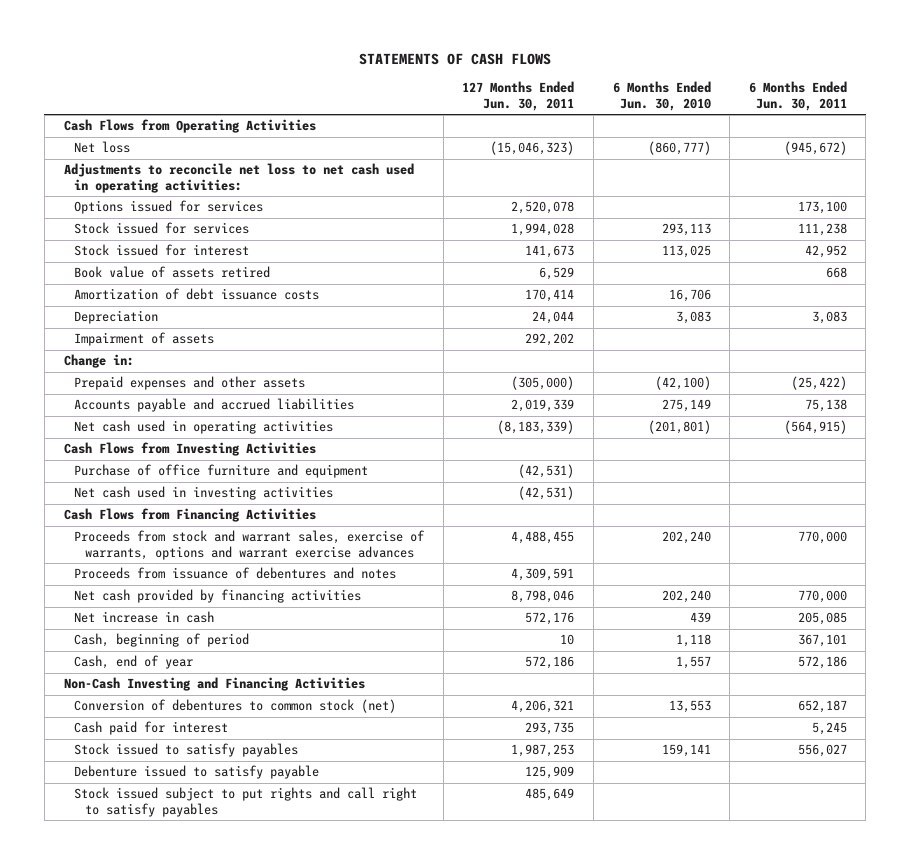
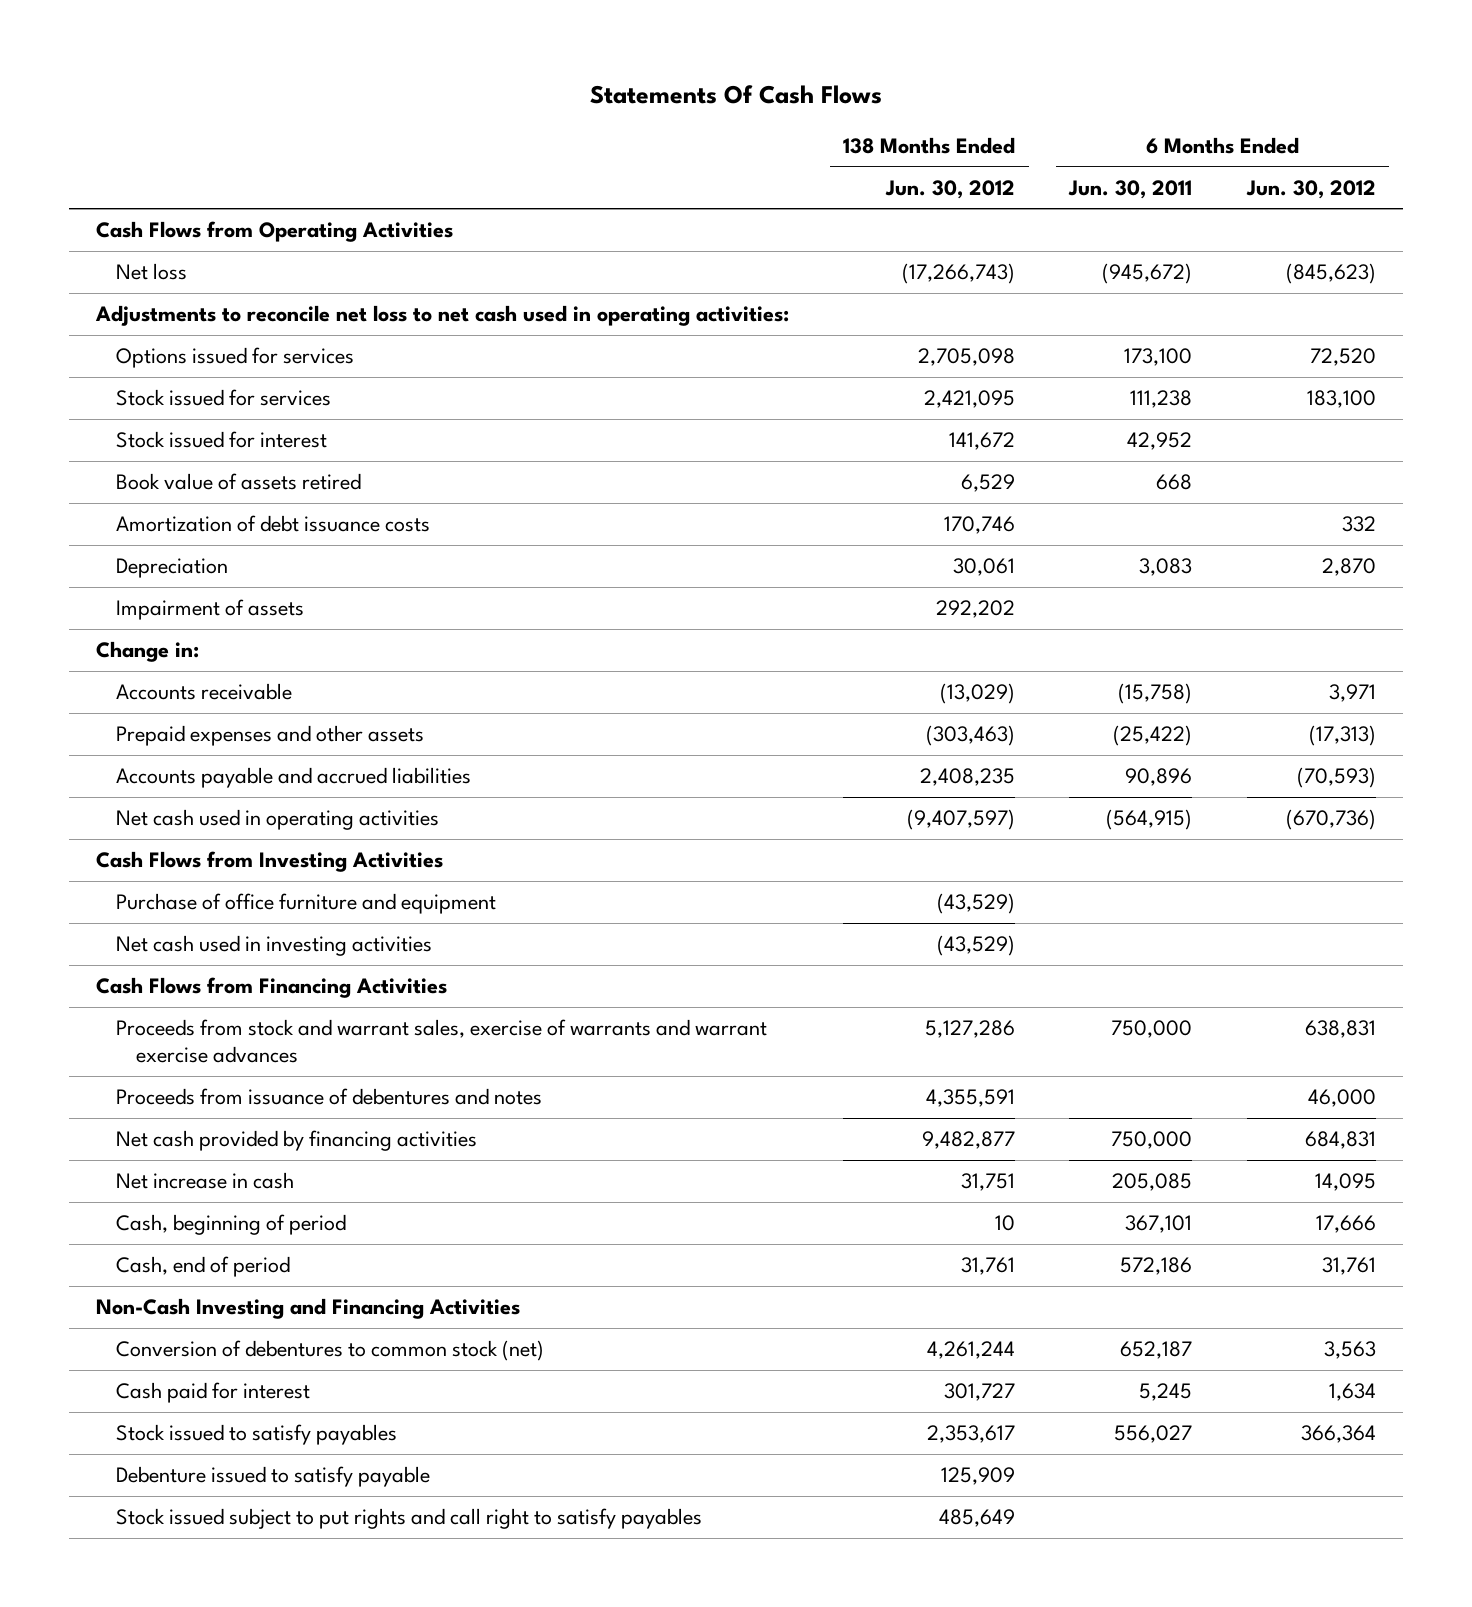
- STATEMENTS OF CASH FLOWS
+ Statements Of Cash Flows
- | 127 Months Ended Jun. 30, 2011 | 6 Months Ended Jun. 30, 2010 | 6 Months Ended Jun. 30, 2011
+ | 138 Months Ended Jun. 30, 2012 | 6 Months Ended Jun. 30, 2011 | 6 Months Ended Jun. 30, 2012
+ Accounts receivable | (13,029) | (15,758) | 3,971
- Accounts payable and accrued liabilities | 2,019,339 | 275,149 | 75,138
+ Accounts payable and accrued liabilities | 2,408,235 | 90,896 | (70,593)
- Proceeds from stock and warrant sales, exercise of warrants, options and warrant exercise advances | 4,488,455 | 202,240 | 770,000
+ Proceeds from stock and warrant sales, exercise of warrants and warrant exercise advances | 5,127,286 | 750,000 | 638,831
- Net cash provided by financing activities | 8,798,046 | 202,240 | 770,000
+ Net cash provided by financing activities | 9,482,877 | 750,000 | 684,831
- Cash, end of year | 572,186 | 1,557 | 572,186
+ Cash, end of period | 31,761 | 572,186 | 31,761

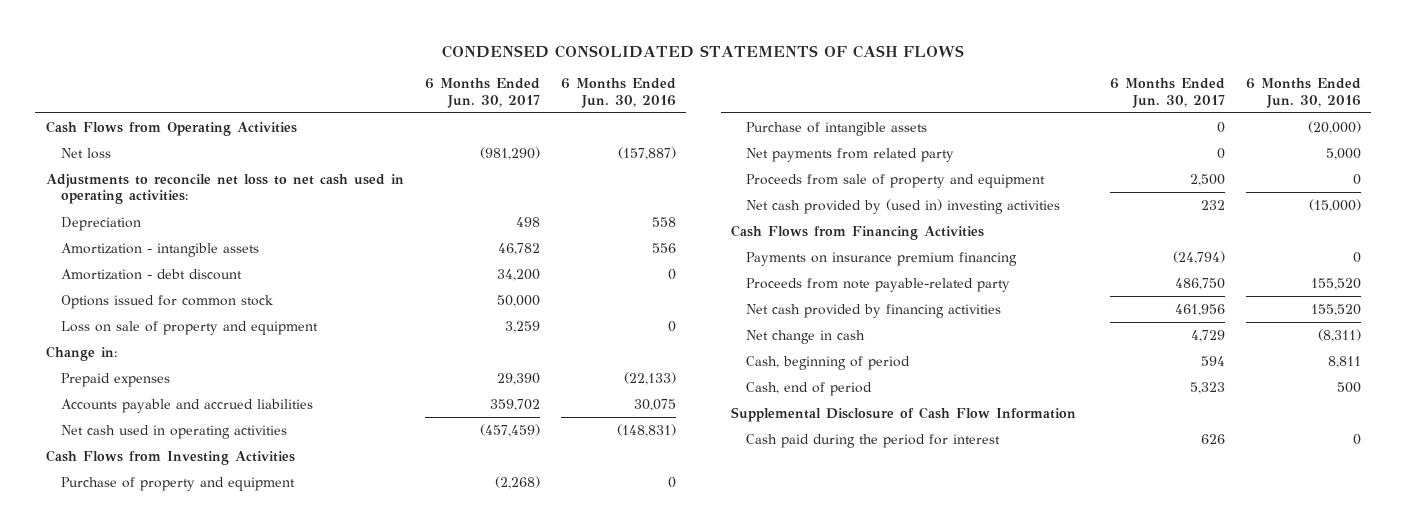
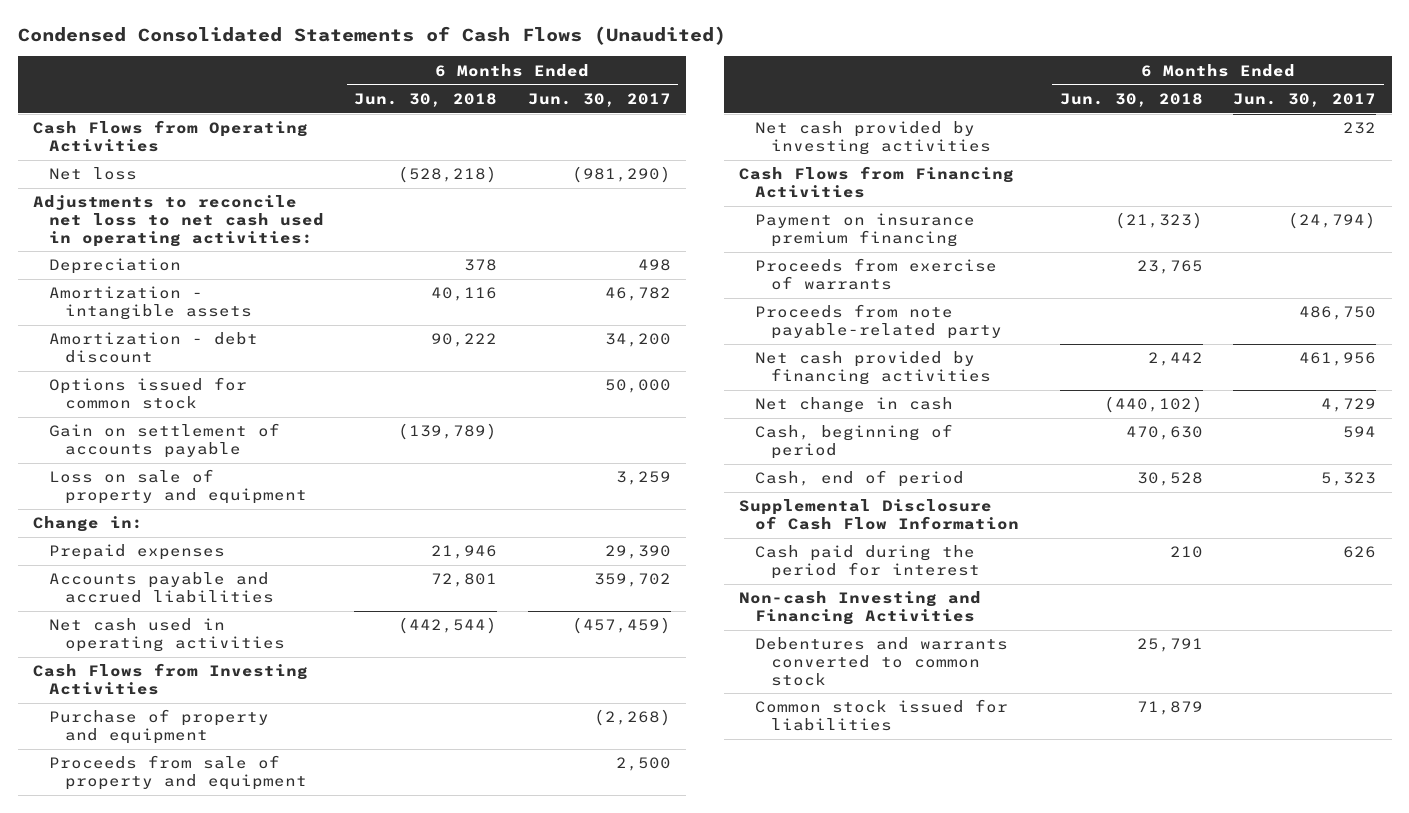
- CONDENSED CONSOLIDATED STATEMENTS OF CASH FLOWS
+ Condensed Consolidated Statements of Cash Flows (Unaudited)
- | 6 Months Ended Jun. 30, 2017 | 6 Months Ended Jun. 30, 2016
+ | 6 Months Ended Jun. 30, 2018 | 6 Months Ended Jun. 30, 2017
+ Gain on settlement of accounts payable | (139,789) |
- Purchase of intangible assets | 0 | (20,000)
- Net payments from related party | 0 | 5,000
- Net cash provided by (used in) investing activities | 232 | (15,000)
+ Net cash provided by investing activities | | 232
- Payments on insurance premium financing | (24,794) | 0
+ Payment on insurance premium financing | (21,323) | (24,794)
+ Proceeds from exercise of warrants | 23,765 |
+ Non-cash Investing and Financing Activities
+ Debentures and warrants converted to common stock | 25,791 |
+ Common stock issued for liabilities | 71,879 |

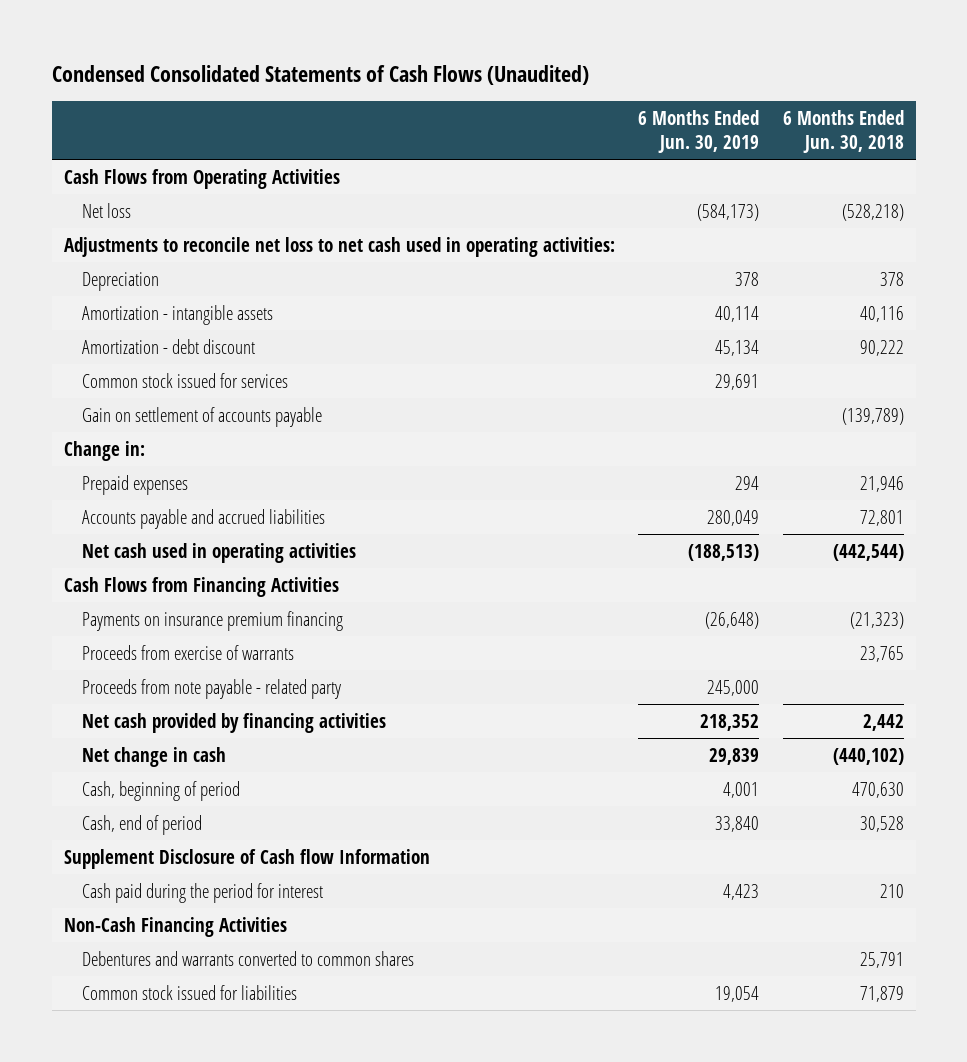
- | 6 Months Ended Jun. 30, 2018 | 6 Months Ended Jun. 30, 2017
+ | 6 Months Ended Jun. 30, 2019 | 6 Months Ended Jun. 30, 2018
- Options issued for common stock | | 50,000
+ Common stock issued for services | 29,691 |
- Loss on sale of property and equipment | | 3,259
- Cash Flows from Investing Activities
- Purchase of property and equipment | | (2,268)
- Proceeds from sale of property and equipment | | 2,500
- Net cash provided by investing activities | | 232
- Payment on insurance premium financing | (21,323) | (24,794)
+ Payments on insurance premium financing | (26,648) | (21,323)
- Proceeds from note payable-related party | | 486,750
+ Proceeds from note payable - related party | 245,000 |
- Supplemental Disclosure of Cash Flow Information
+ Supplement Disclosure of Cash flow Information
- Non-cash Investing and Financing Activities
- Debentures and warrants converted to common stock | 25,791 |
+ Non-Cash Financing Activities
+ Debentures and warrants converted to common shares | | 25,791

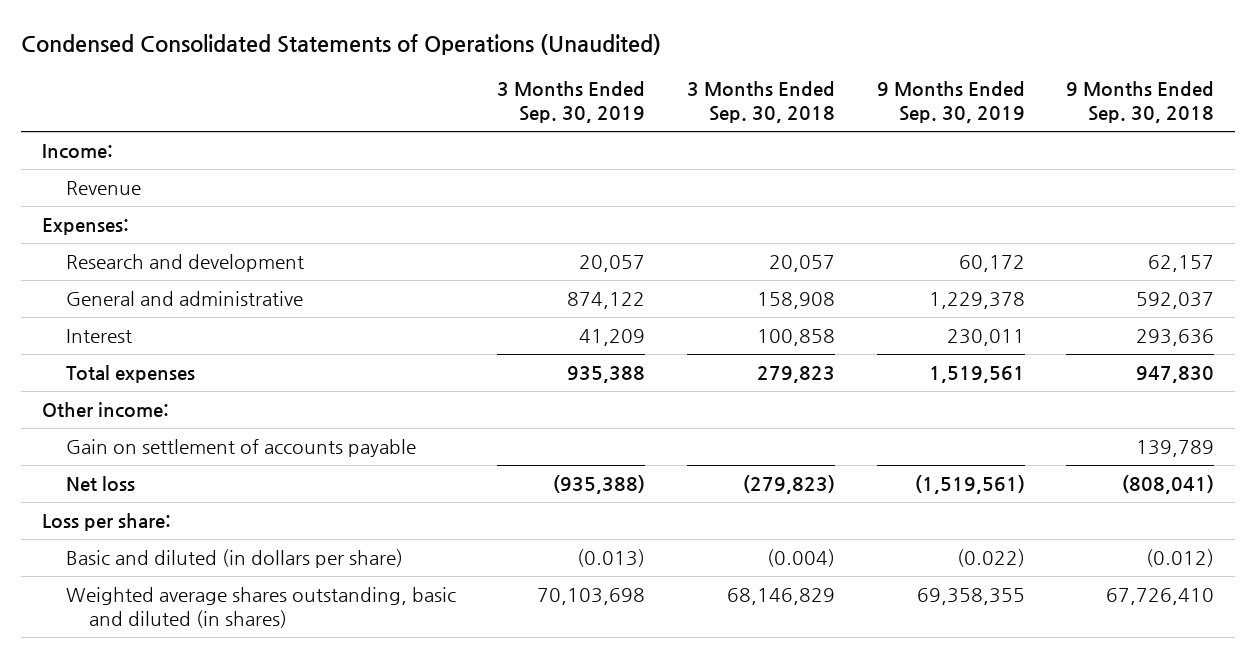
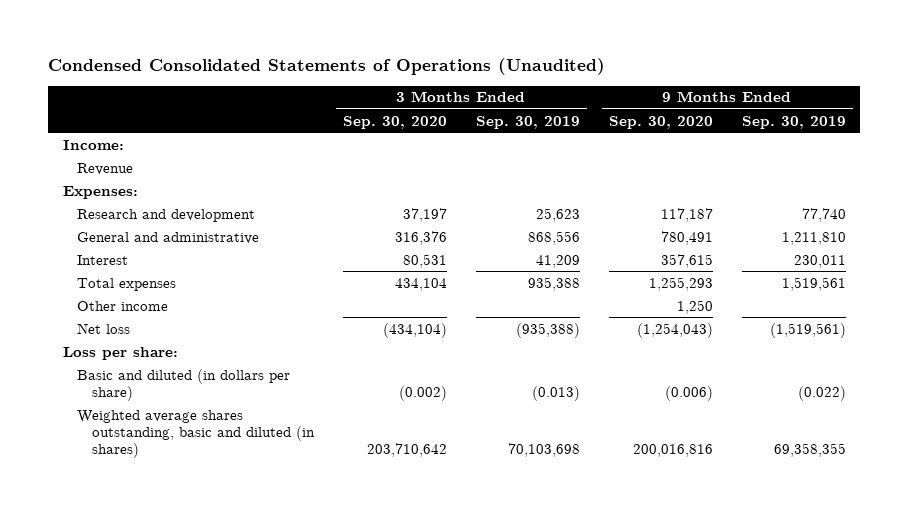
- | 3 Months Ended Sep. 30, 2019 | 3 Months Ended Sep. 30, 2018 | 9 Months Ended Sep. 30, 2019 | 9 Months Ended Sep. 30, 2018
+ | 3 Months Ended Sep. 30, 2020 | 3 Months Ended Sep. 30, 2019 | 9 Months Ended Sep. 30, 2020 | 9 Months Ended Sep. 30, 2019
- Research and development | 20,057 | 20,057 | 60,172 | 62,157
- General and administrative | 874,122 | 158,908 | 1,229,378 | 592,037
+ Research and development | 37,197 | 25,623 | 117,187 | 77,740
+ General and administrative | 316,376 | 868,556 | 780,491 | 1,211,810
- Other income:
- Gain on settlement of accounts payable | | | | 139,789
+ Other income | | | 1,250 |

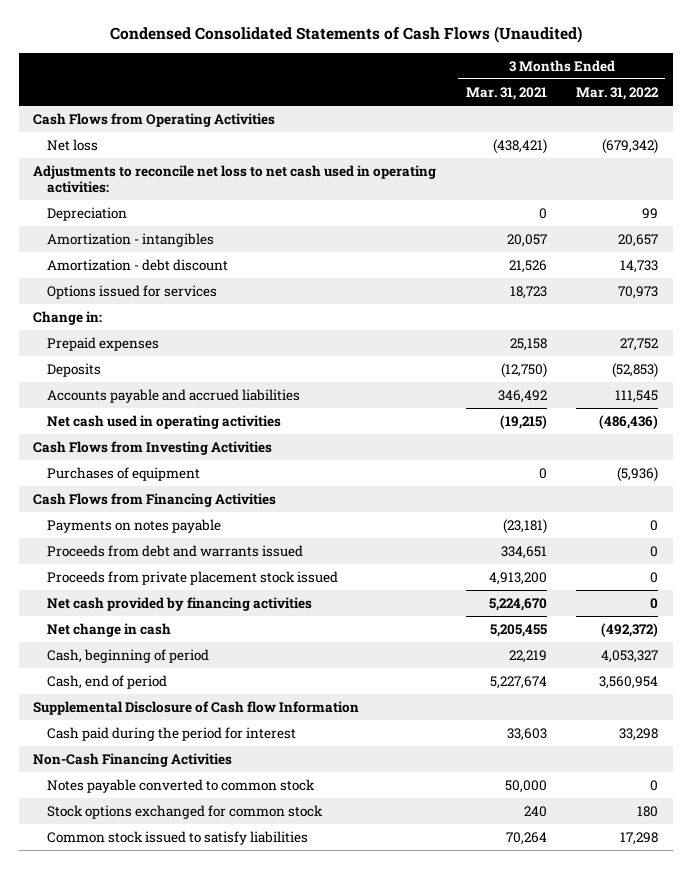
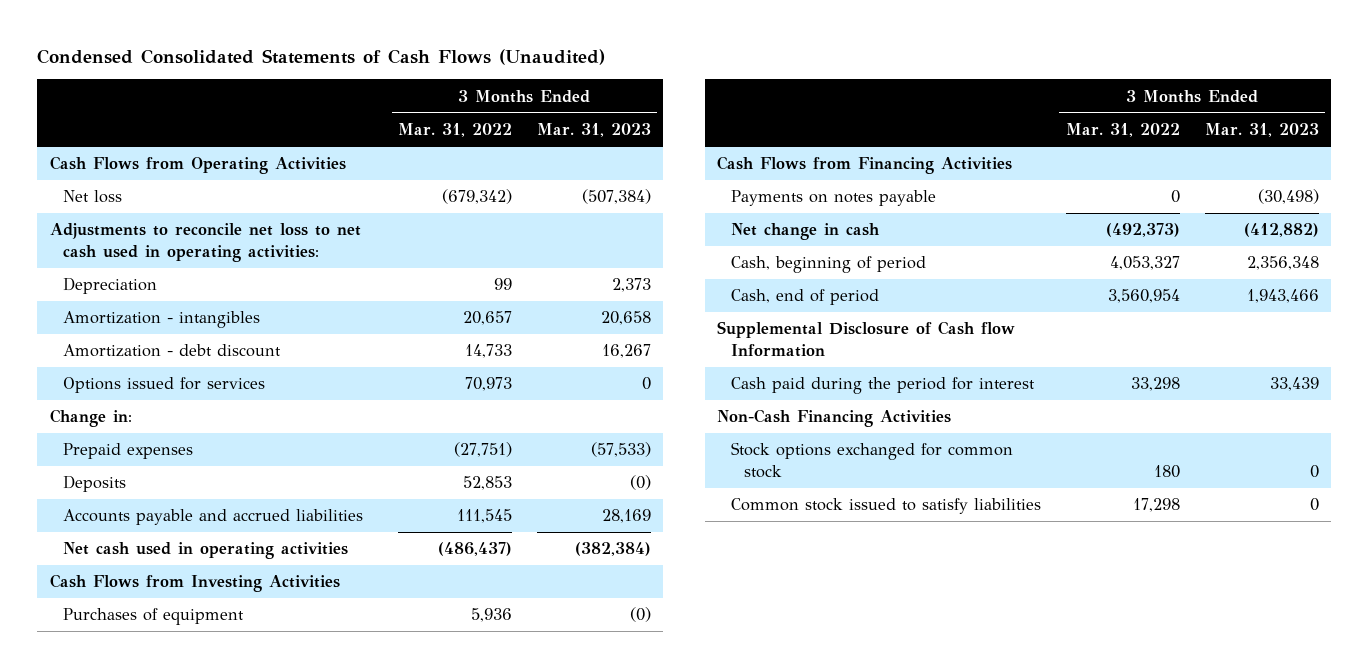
- | 3 Months Ended Mar. 31, 2021 | 3 Months Ended Mar. 31, 2022
+ | 3 Months Ended Mar. 31, 2022 | 3 Months Ended Mar. 31, 2023
- Prepaid expenses | 25,158 | 27,752
- Deposits | (12,750) | (52,853)
+ Prepaid expenses | (27,751) | (57,533)
+ Deposits | 52,853 | (0)
- Net cash used in operating activities | (19,215) | (486,436)
+ Net cash used in operating activities | (486,437) | (382,384)
- Purchases of equipment | 0 | (5,936)
+ Purchases of equipment | 5,936 | (0)
- Proceeds from debt and warrants issued | 334,651 | 0
- Proceeds from private placement stock issued | 4,913,200 | 0
- Net cash provided by financing activities | 5,224,670 | 0
- Net change in cash | 5,205,455 | (492,372)
+ Net change in cash | (492,373) | (412,882)
- Notes payable converted to common stock | 50,000 | 0

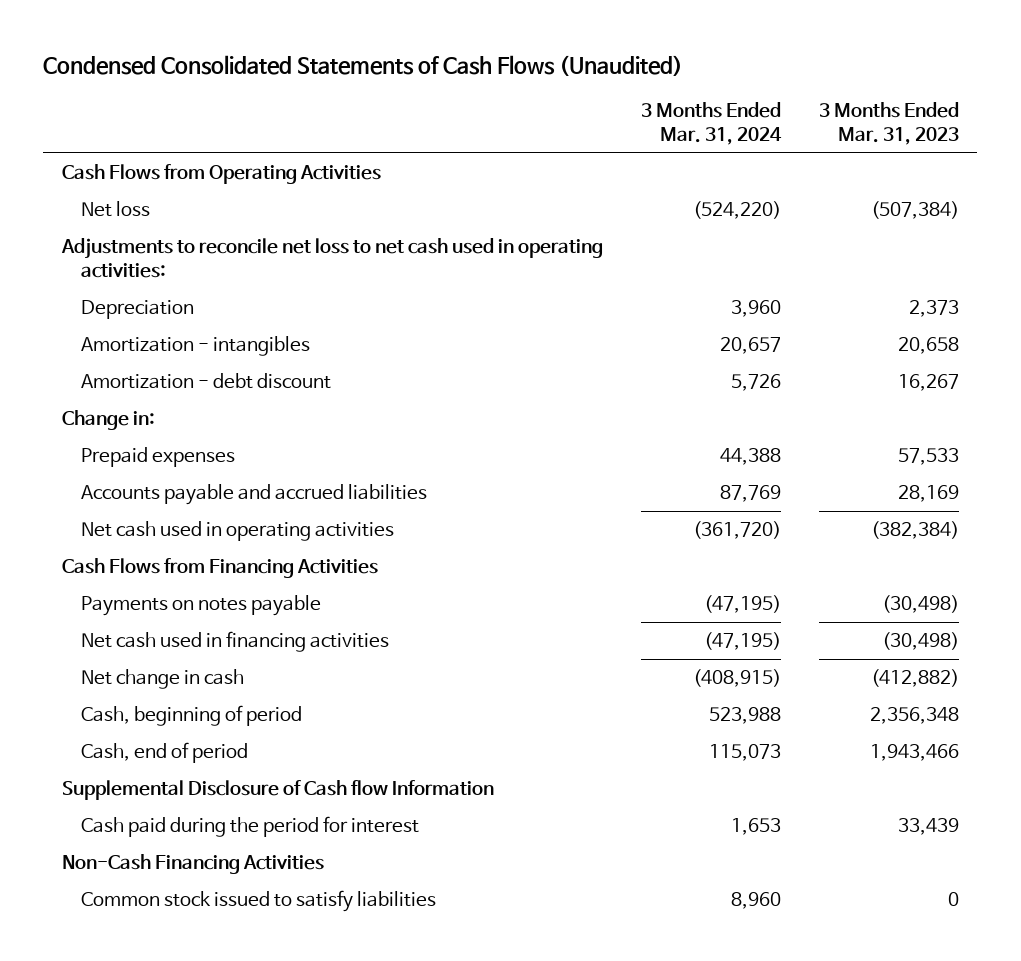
- | 3 Months Ended Mar. 31, 2022 | 3 Months Ended Mar. 31, 2023
+ | 3 Months Ended Mar. 31, 2024 | 3 Months Ended Mar. 31, 2023
- Options issued for services | 70,973 | 0
- Prepaid expenses | (27,751) | (57,533)
- Deposits | 52,853 | (0)
+ Prepaid expenses | 44,388 | 57,533
- Cash Flows from Investing Activities
- Purchases of equipment | 5,936 | (0)
+ Net cash used in financing activities | (47,195) | (30,498)
- Stock options exchanged for common stock | 180 | 0

